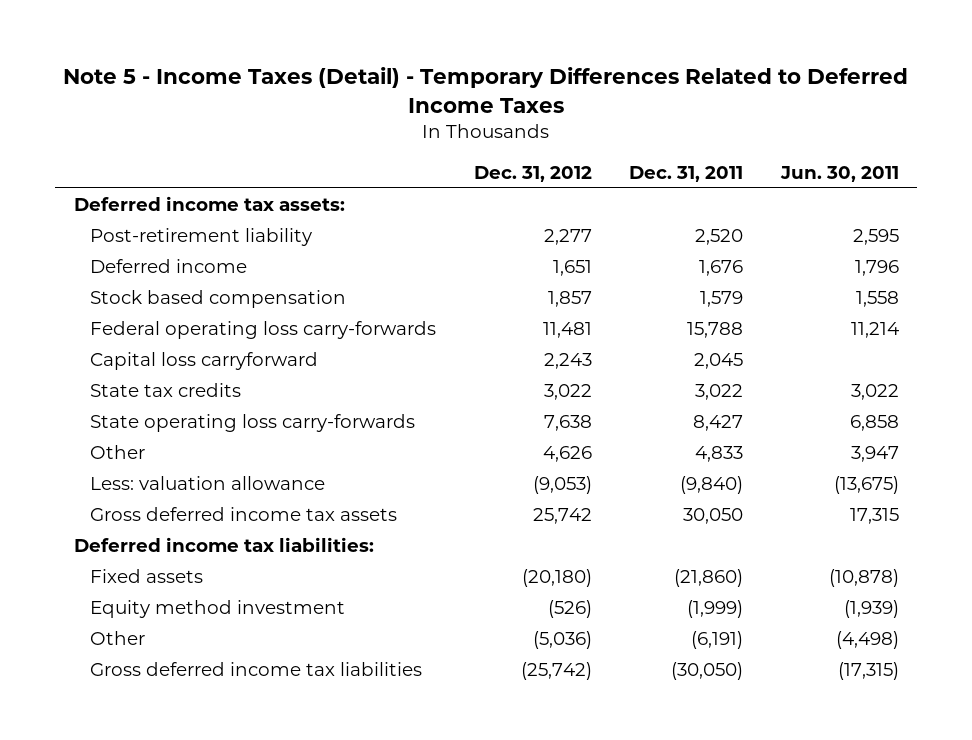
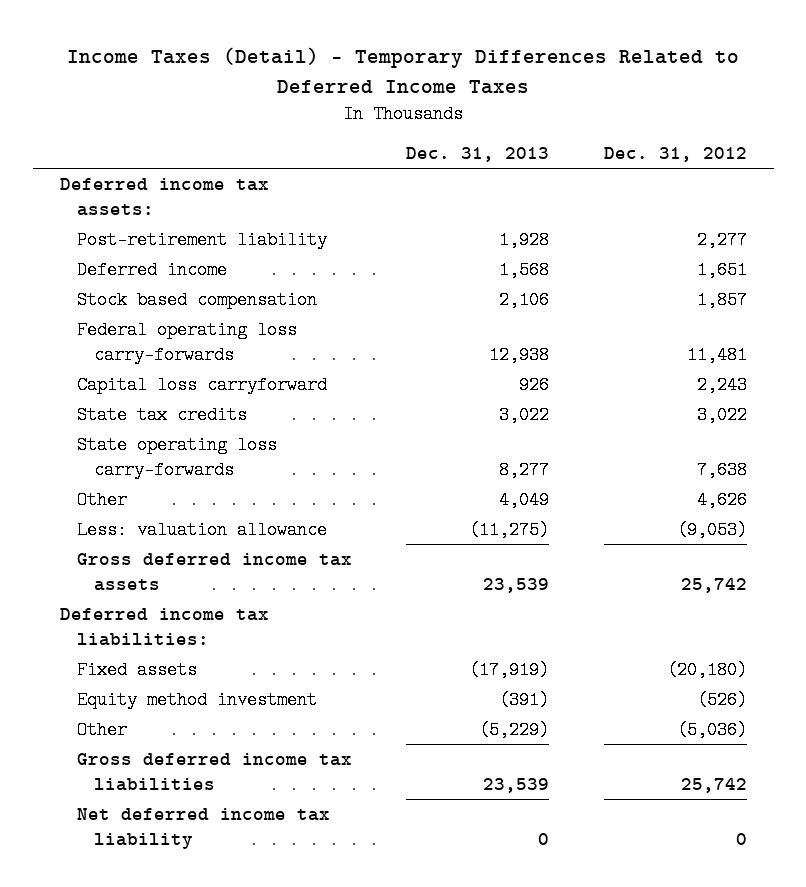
- Note 5 - Income Taxes (Detail) - Temporary Differences Related to Deferred Income Taxes
+ Income Taxes (Detail) - Temporary Differences Related to Deferred Income Taxes
- | Dec. 31, 2012 | Dec. 31, 2011 | Jun. 30, 2011
+ | Dec. 31, 2013 | Dec. 31, 2012
- Gross deferred income tax liabilities | (25,742) | (30,050) | (17,315)
+ Gross deferred income tax liabilities | 23,539 | 25,742
+ Net deferred income tax liability | 0 | 0

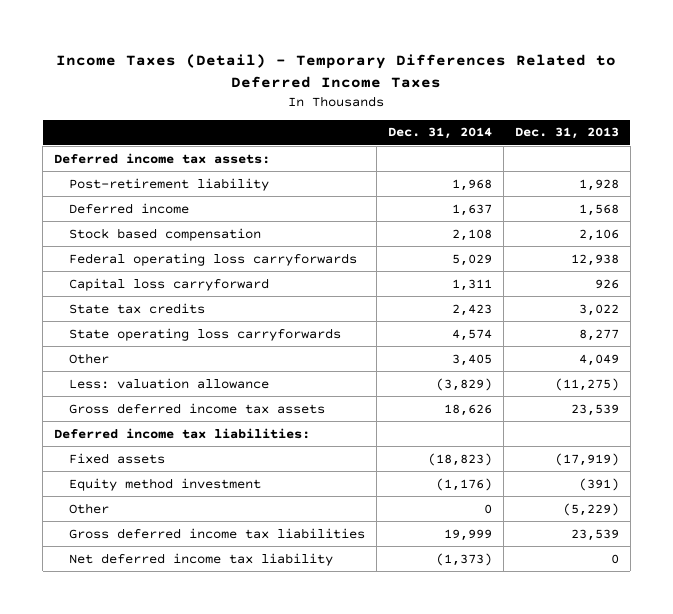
- | Dec. 31, 2013 | Dec. 31, 2012
+ | Dec. 31, 2014 | Dec. 31, 2013
- Federal operating loss carry-forwards | 12,938 | 11,481
+ Federal operating loss carryforwards | 5,029 | 12,938
- State operating loss carry-forwards | 8,277 | 7,638
+ State operating loss carryforwards | 4,574 | 8,277

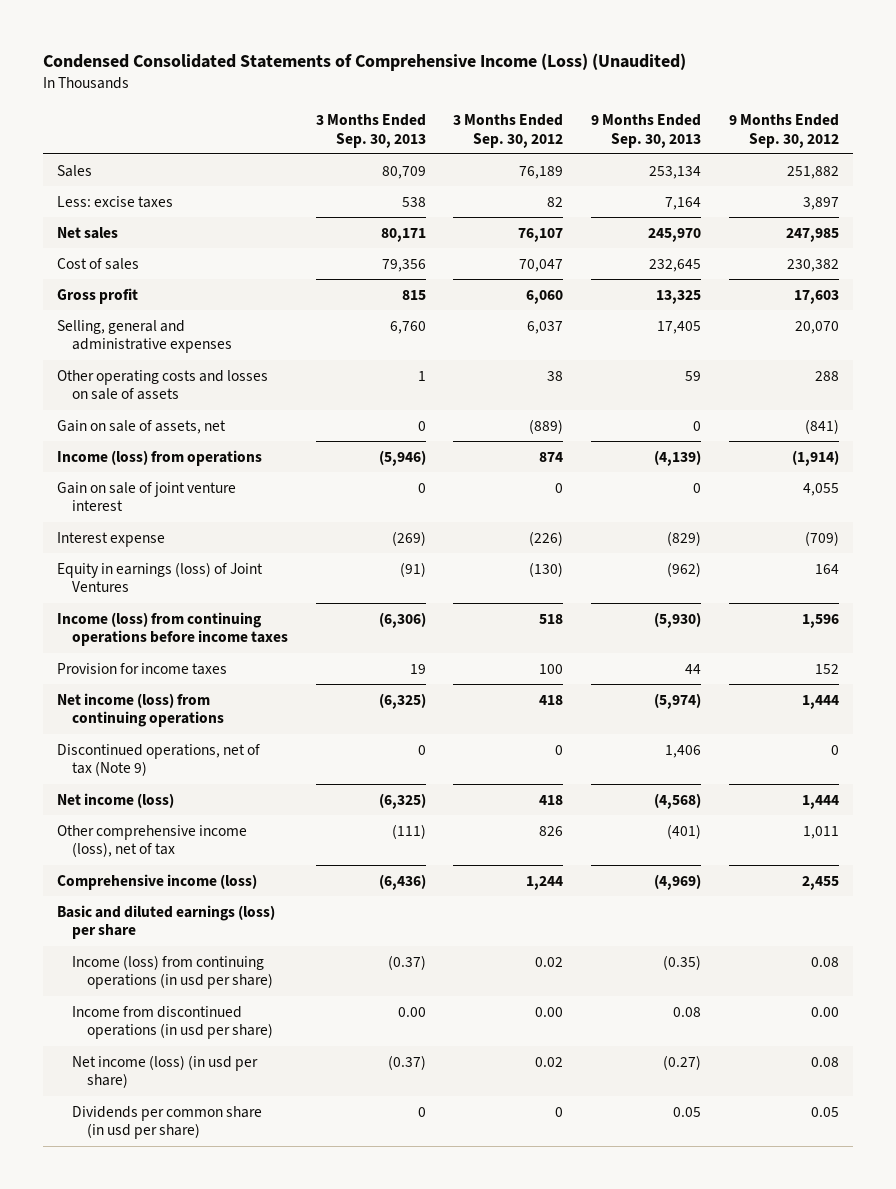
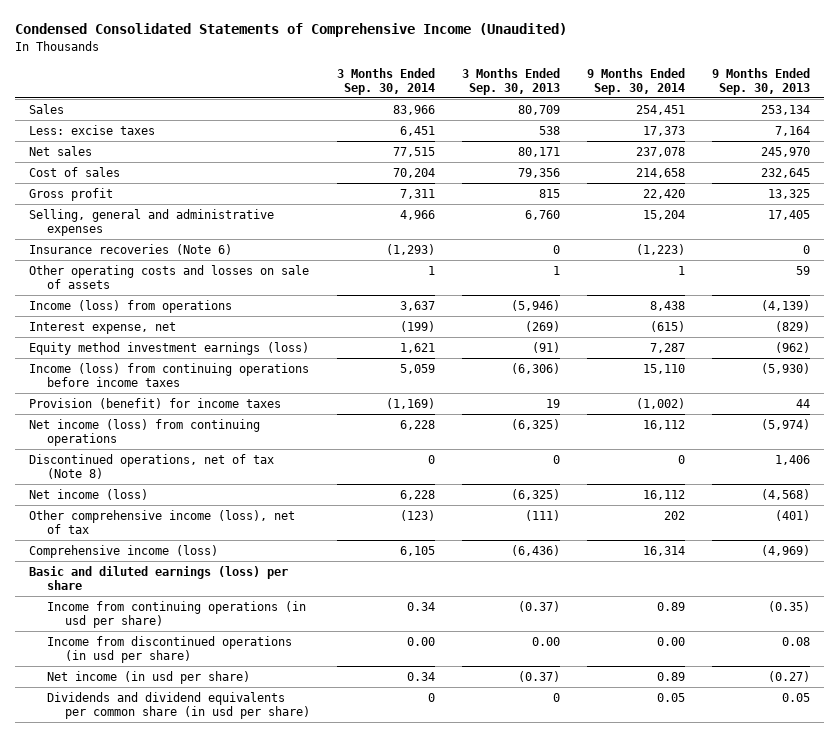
- Condensed Consolidated Statements of Comprehensive Income (Loss) (Unaudited)
+ Condensed Consolidated Statements of Comprehensive Income (Unaudited)
- | 3 Months Ended Sep. 30, 2013 | 3 Months Ended Sep. 30, 2012 | 9 Months Ended Sep. 30, 2013 | 9 Months Ended Sep. 30, 2012
+ | 3 Months Ended Sep. 30, 2014 | 3 Months Ended Sep. 30, 2013 | 9 Months Ended Sep. 30, 2014 | 9 Months Ended Sep. 30, 2013
+ Insurance recoveries (Note 6) | (1,293) | 0 | (1,223) | 0
- Gain on sale of assets, net | 0 | (889) | 0 | (841)
- Gain on sale of joint venture interest | 0 | 0 | 0 | 4,055
- Interest expense | (269) | (226) | (829) | (709)
- Equity in earnings (loss) of Joint Ventures | (91) | (130) | (962) | 164
+ Interest expense, net | (199) | (269) | (615) | (829)
+ Equity method investment earnings (loss) | 1,621 | (91) | 7,287 | (962)
- Provision for income taxes | 19 | 100 | 44 | 152
+ Provision (benefit) for income taxes | (1,169) | 19 | (1,002) | 44
- Discontinued operations, net of tax (Note 9) | 0 | 0 | 1,406 | 0
+ Discontinued operations, net of tax (Note 8) | 0 | 0 | 0 | 1,406
- Income (loss) from continuing operations (in usd per share) | (0.37) | 0.02 | (0.35) | 0.08
+ Income from continuing operations (in usd per share) | 0.34 | (0.37) | 0.89 | (0.35)
- Net income (loss) (in usd per share) | (0.37) | 0.02 | (0.27) | 0.08
- Dividends per common share (in usd per share) | 0 | 0 | 0.05 | 0.05
+ Net income (in usd per share) | 0.34 | (0.37) | 0.89 | (0.27)
+ Dividends and dividend equivalents per common share (in usd per share) | 0 | 0 | 0.05 | 0.05

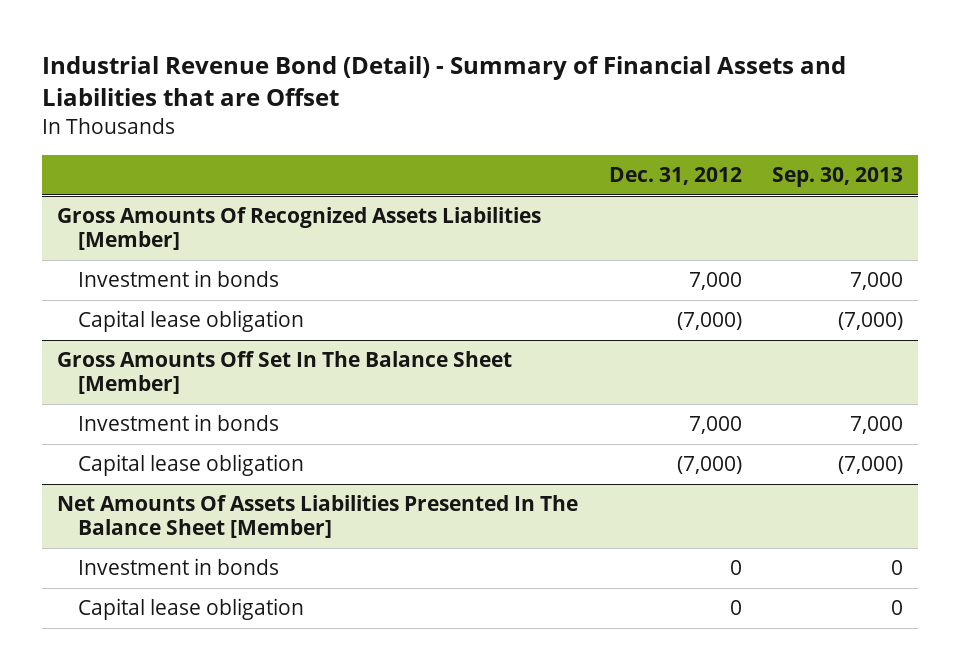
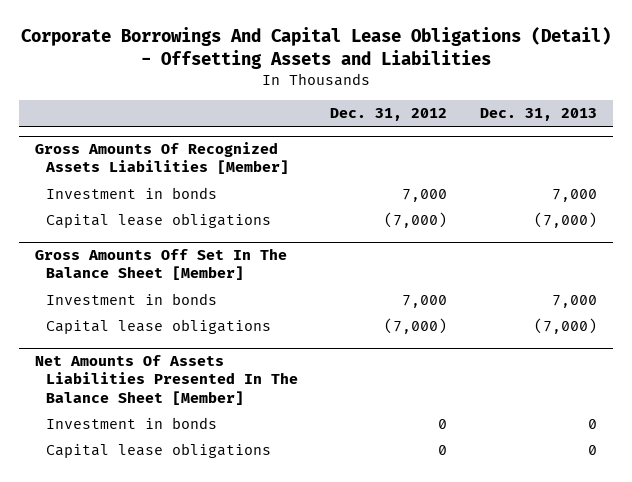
- Industrial Revenue Bond (Detail) - Summary of Financial Assets and Liabilities that are Offset
+ Corporate Borrowings And Capital Lease Obligations (Detail) - Offsetting Assets and Liabilities
- | Dec. 31, 2012 | Sep. 30, 2013
+ | Dec. 31, 2012 | Dec. 31, 2013
@ Gross Amounts Of Recognized Assets Liabilities [Member]
- Capital lease obligation | (7,000) | (7,000)
+ Capital lease obligations | (7,000) | (7,000)
@ Gross Amounts Off Set In The Balance Sheet [Member]
- Capital lease obligation | (7,000) | (7,000)
+ Capital lease obligations | (7,000) | (7,000)
@ Net Amounts Of Assets Liabilities Presented In The Balance Sheet [Member]
- Capital lease obligation | 0 | 0
+ Capital lease obligations | 0 | 0

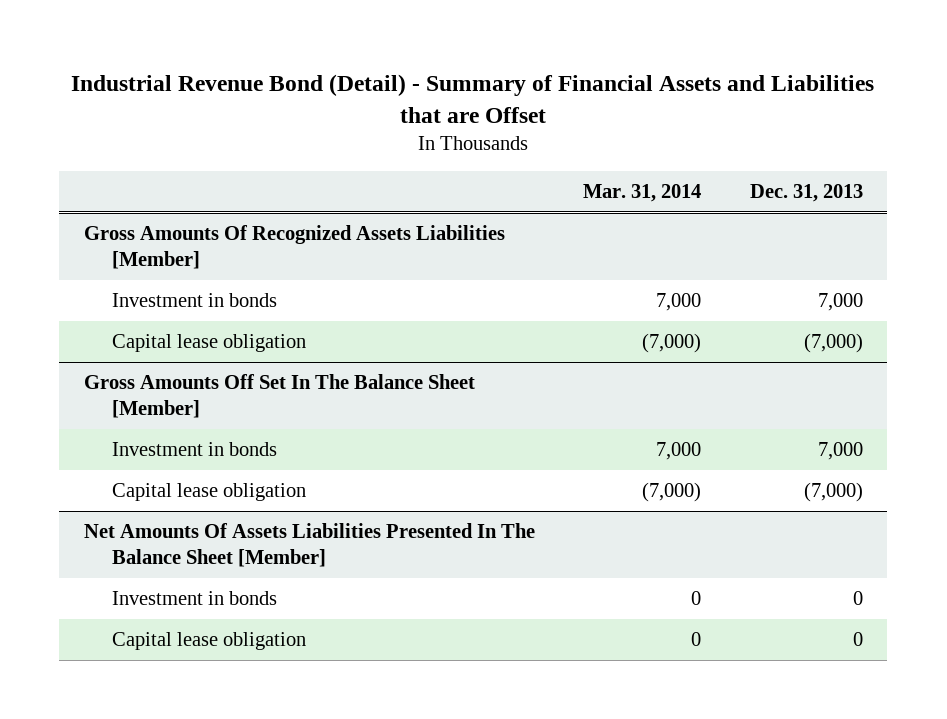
- Corporate Borrowings And Capital Lease Obligations (Detail) - Offsetting Assets and Liabilities
+ Industrial Revenue Bond (Detail) - Summary of Financial Assets and Liabilities that are Offset
- | Dec. 31, 2012 | Dec. 31, 2013
+ | Mar. 31, 2014 | Dec. 31, 2013
@ Gross Amounts Of Recognized Assets Liabilities [Member]
- Capital lease obligations | (7,000) | (7,000)
+ Capital lease obligation | (7,000) | (7,000)
@ Gross Amounts Off Set In The Balance Sheet [Member]
- Capital lease obligations | (7,000) | (7,000)
+ Capital lease obligation | (7,000) | (7,000)
@ Net Amounts Of Assets Liabilities Presented In The Balance Sheet [Member]
- Capital lease obligations | 0 | 0
+ Capital lease obligation | 0 | 0

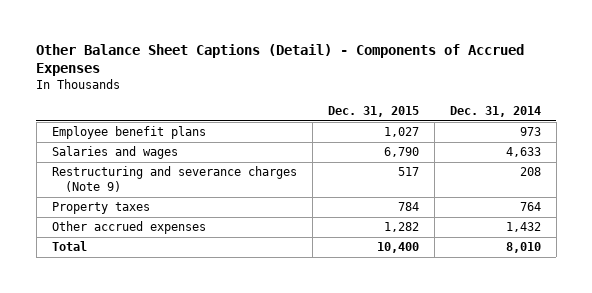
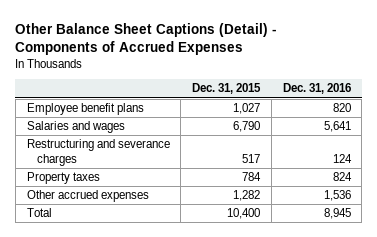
- | Dec. 31, 2015 | Dec. 31, 2014
+ | Dec. 31, 2015 | Dec. 31, 2016
- Restructuring and severance charges (Note 9) | 517 | 208
+ Restructuring and severance charges | 517 | 124

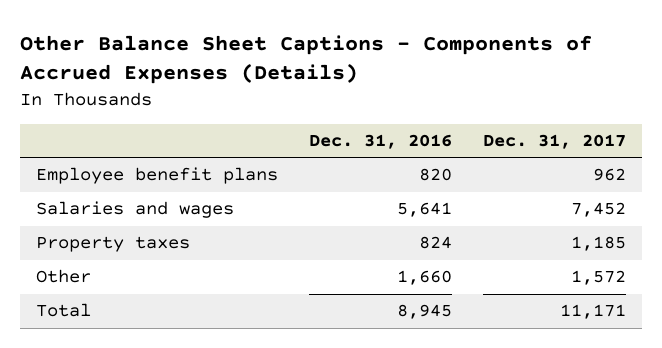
- Other Balance Sheet Captions (Detail) - Components of Accrued Expenses
+ Other Balance Sheet Captions - Components of Accrued Expenses (Details)
- | Dec. 31, 2015 | Dec. 31, 2016
+ | Dec. 31, 2016 | Dec. 31, 2017
- Restructuring and severance charges | 517 | 124
- Other accrued expenses | 1,282 | 1,536
+ Other | 1,660 | 1,572

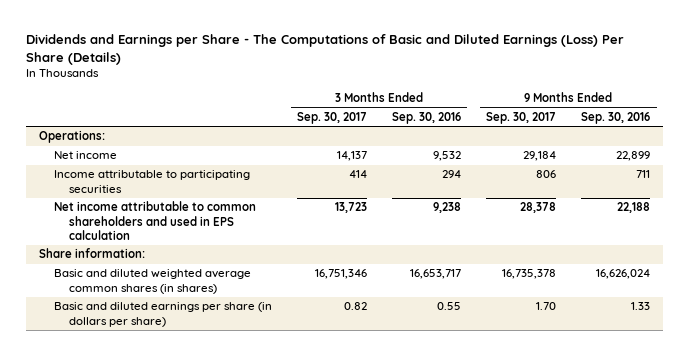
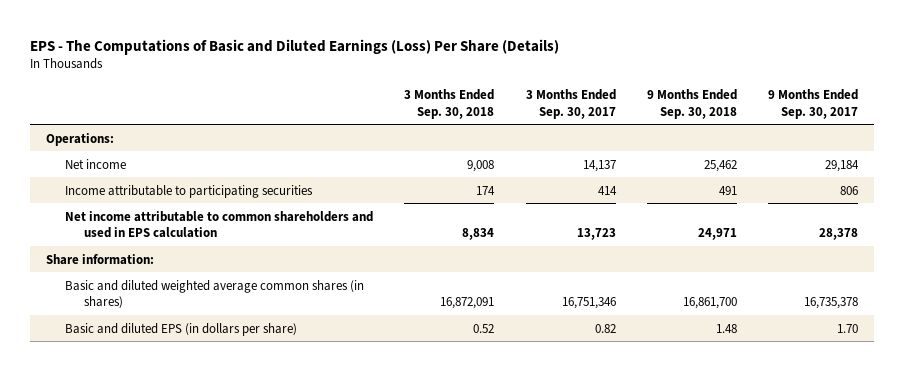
- Dividends and Earnings per Share - The Computations of Basic and Diluted Earnings (Loss) Per Share (Details)
+ EPS - The Computations of Basic and Diluted Earnings (Loss) Per Share (Details)
- | 3 Months Ended Sep. 30, 2017 | 3 Months Ended Sep. 30, 2016 | 9 Months Ended Sep. 30, 2017 | 9 Months Ended Sep. 30, 2016
+ | 3 Months Ended Sep. 30, 2018 | 3 Months Ended Sep. 30, 2017 | 9 Months Ended Sep. 30, 2018 | 9 Months Ended Sep. 30, 2017
- Basic and diluted earnings per share (in dollars per share) | 0.82 | 0.55 | 1.70 | 1.33
+ Basic and diluted EPS (in dollars per share) | 0.52 | 0.82 | 1.48 | 1.70

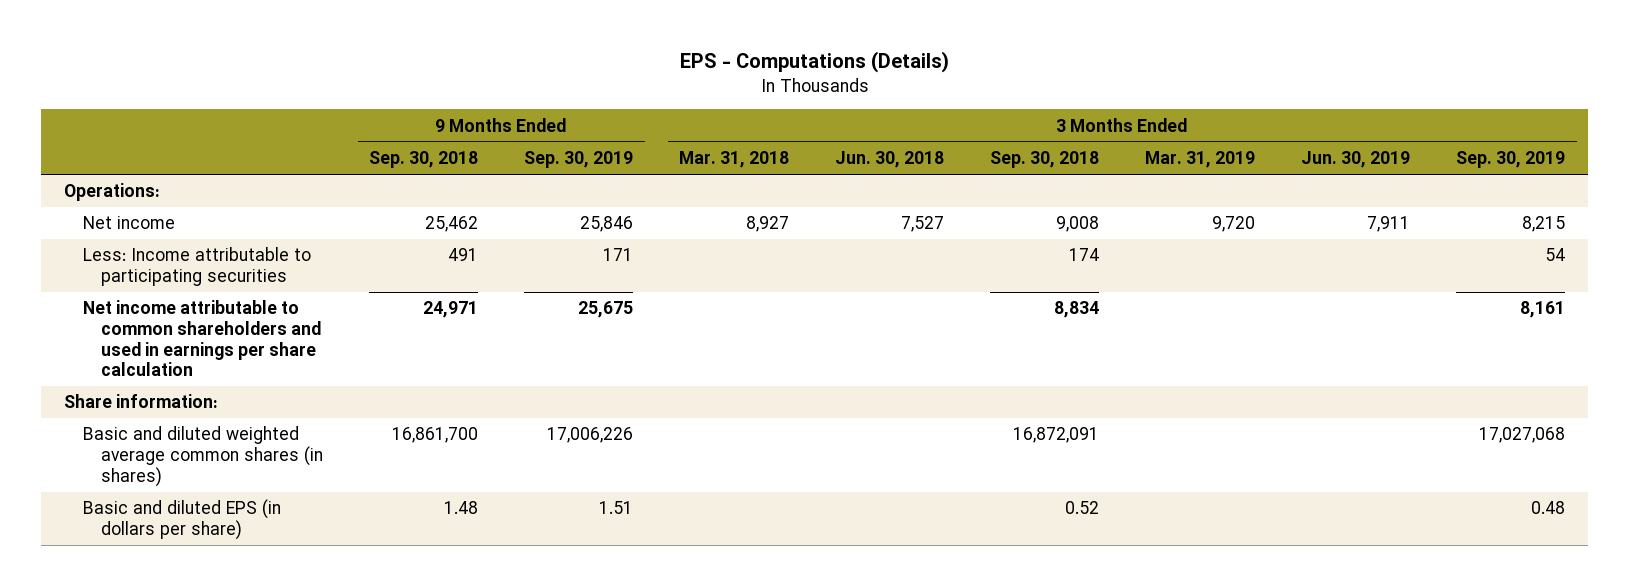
- EPS - The Computations of Basic and Diluted Earnings (Loss) Per Share (Details)
+ EPS - Computations (Details)
- | 3 Months Ended Sep. 30, 2018 | 3 Months Ended Sep. 30, 2017 | 9 Months Ended Sep. 30, 2018 | 9 Months Ended Sep. 30, 2017
+ | 9 Months Ended Sep. 30, 2018 | 9 Months Ended Sep. 30, 2019 | 3 Months Ended Mar. 31, 2018 | 3 Months Ended Jun. 30, 2018 | 3 Months Ended Sep. 30, 2018 | 3 Months Ended Mar. 31, 2019 | 3 Months Ended Jun. 30, 2019 | 3 Months Ended Sep. 30, 2019
- Income attributable to participating securities | 174 | 414 | 491 | 806
- Net income attributable to common shareholders and used in EPS calculation | 8,834 | 13,723 | 24,971 | 28,378
+ Less: Income attributable to participating securities | 491 | 171 | | | 174 | | | 54
+ Net income attributable to common shareholders and used in earnings per share calculation | 24,971 | 25,675 | | | 8,834 | | | 8,161

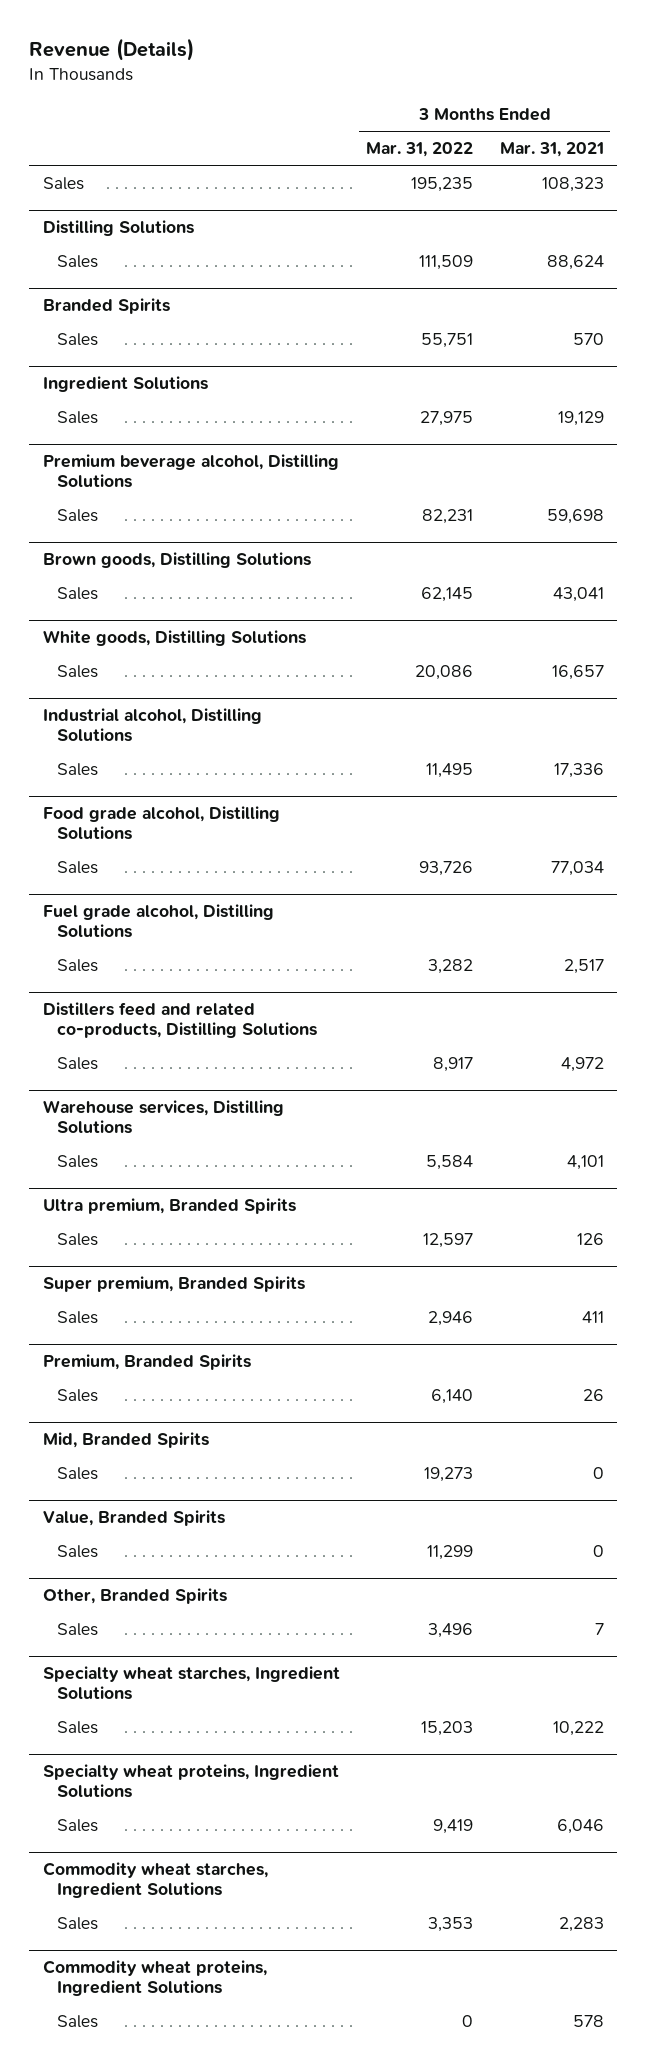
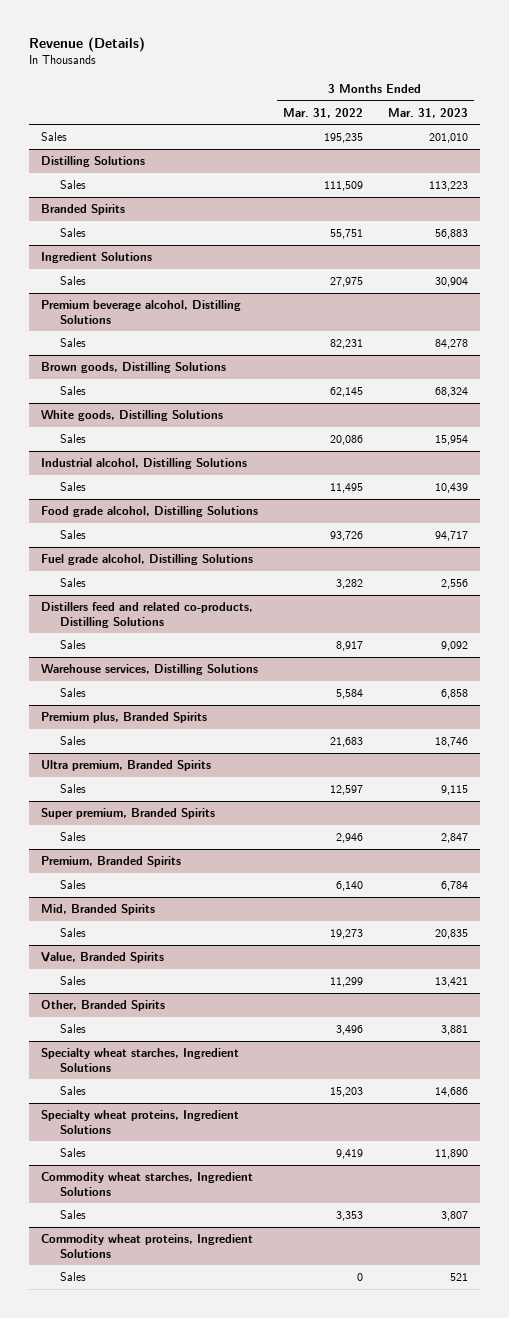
- | 3 Months Ended Mar. 31, 2022 | 3 Months Ended Mar. 31, 2021
+ | 3 Months Ended Mar. 31, 2022 | 3 Months Ended Mar. 31, 2023
+ Premium plus, Branded Spirits
+ Sales | 21,683 | 18,746

